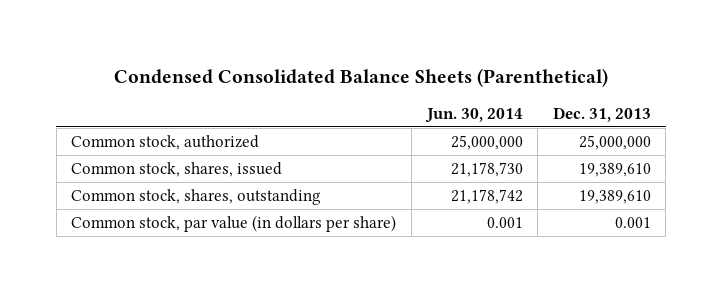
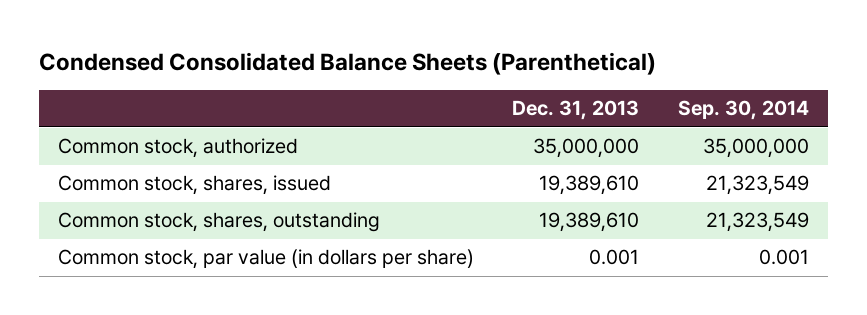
- | Jun. 30, 2014 | Dec. 31, 2013
+ | Dec. 31, 2013 | Sep. 30, 2014
- Common stock, authorized | 25,000,000 | 25,000,000
+ Common stock, authorized | 35,000,000 | 35,000,000

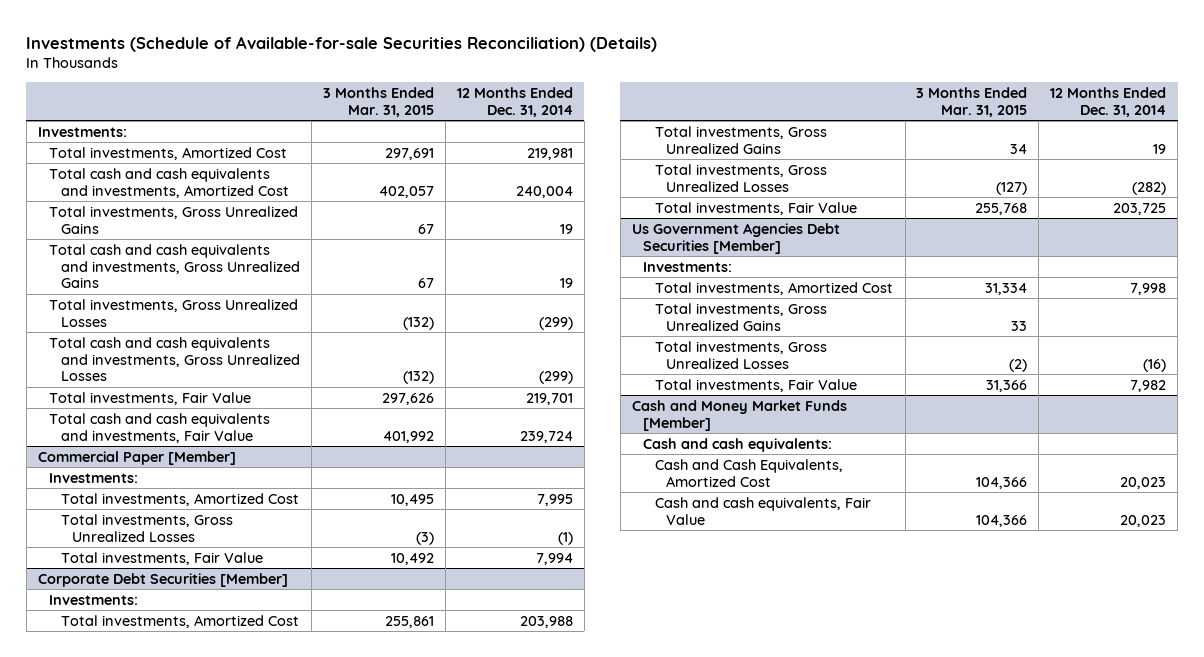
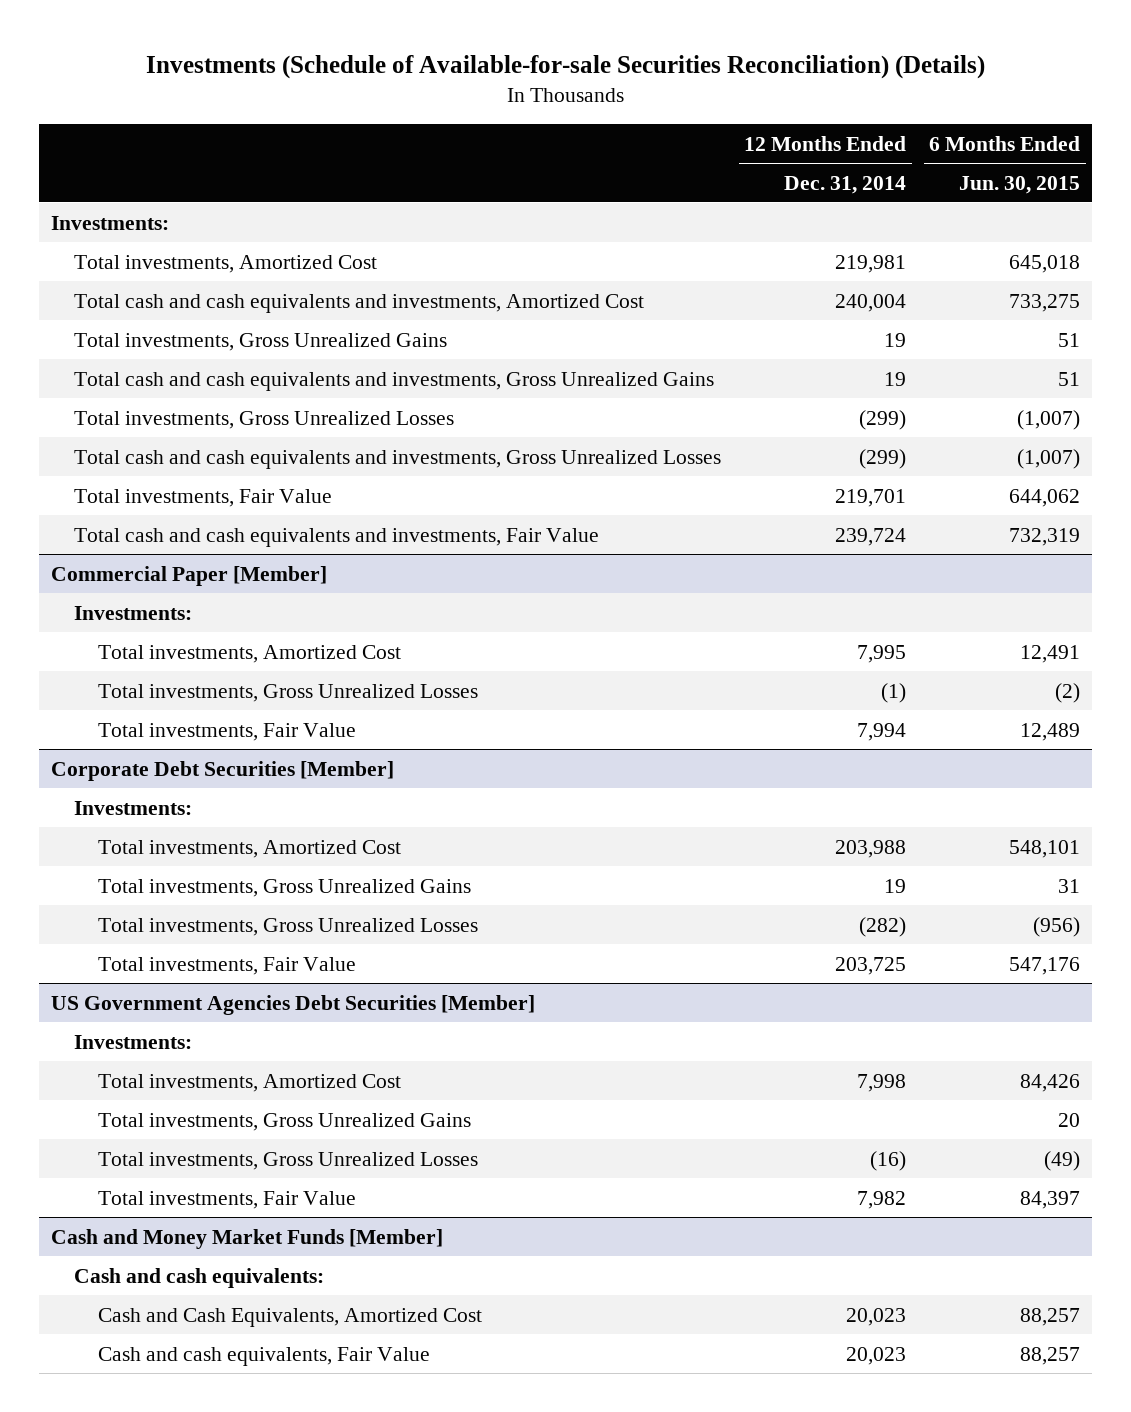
- | 3 Months Ended Mar. 31, 2015 | 12 Months Ended Dec. 31, 2014
+ | 12 Months Ended Dec. 31, 2014 | 6 Months Ended Jun. 30, 2015
- Us Government Agencies Debt Securities [Member]
+ US Government Agencies Debt Securities [Member]

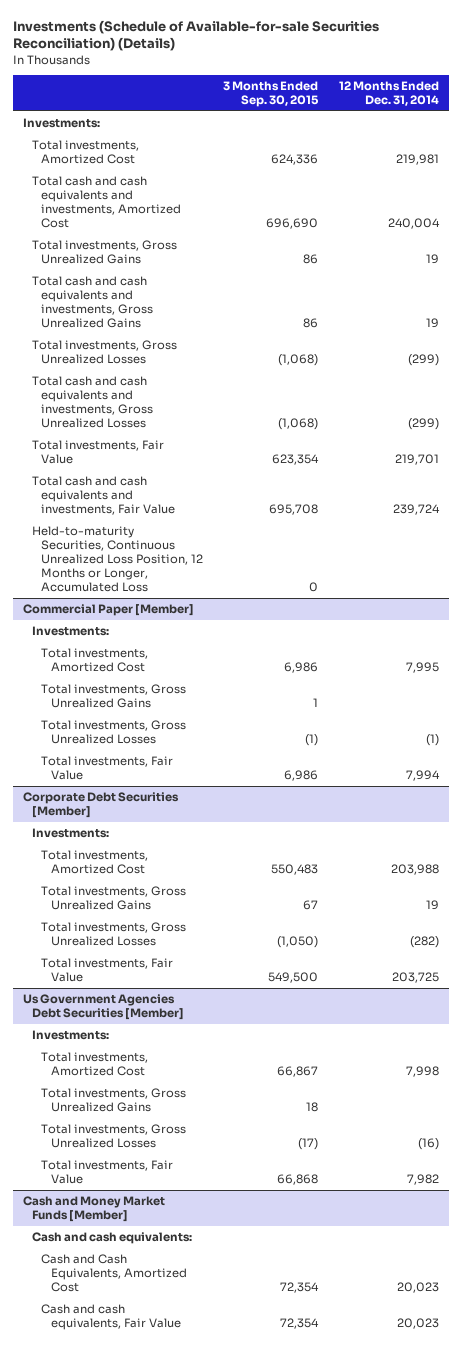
- | 12 Months Ended Dec. 31, 2014 | 6 Months Ended Jun. 30, 2015
+ | 3 Months Ended Sep. 30, 2015 | 12 Months Ended Dec. 31, 2014
+ Held-to-maturity Securities, Continuous Unrealized Loss Position, 12 Months or Longer, Accumulated Loss | 0 |
@ Commercial Paper [Member]
+ Total investments, Gross Unrealized Gains | 1 |
- US Government Agencies Debt Securities [Member]
+ Us Government Agencies Debt Securities [Member]

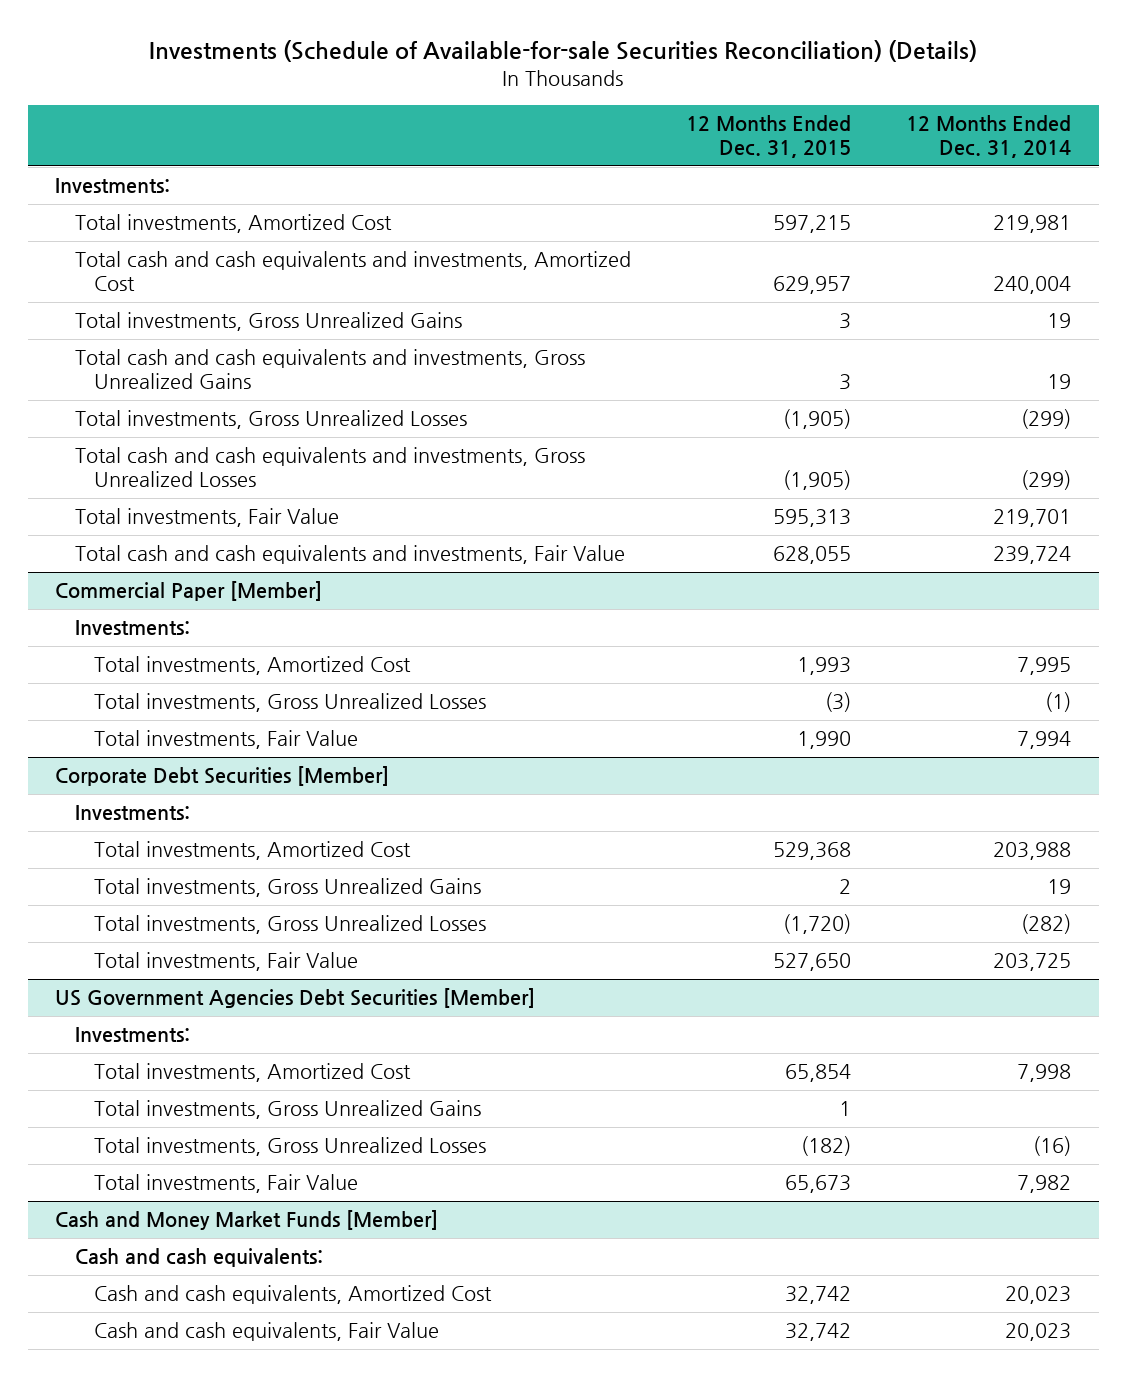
- | 3 Months Ended Sep. 30, 2015 | 12 Months Ended Dec. 31, 2014
+ | 12 Months Ended Dec. 31, 2015 | 12 Months Ended Dec. 31, 2014
- Held-to-maturity Securities, Continuous Unrealized Loss Position, 12 Months or Longer, Accumulated Loss | 0 |
@ Commercial Paper [Member]
- Total investments, Gross Unrealized Gains | 1 |
- Us Government Agencies Debt Securities [Member]
+ US Government Agencies Debt Securities [Member]
@ Cash and Money Market Funds [Member]
- Cash and Cash Equivalents, Amortized Cost | 72,354 | 20,023
+ Cash and cash equivalents, Amortized Cost | 32,742 | 20,023

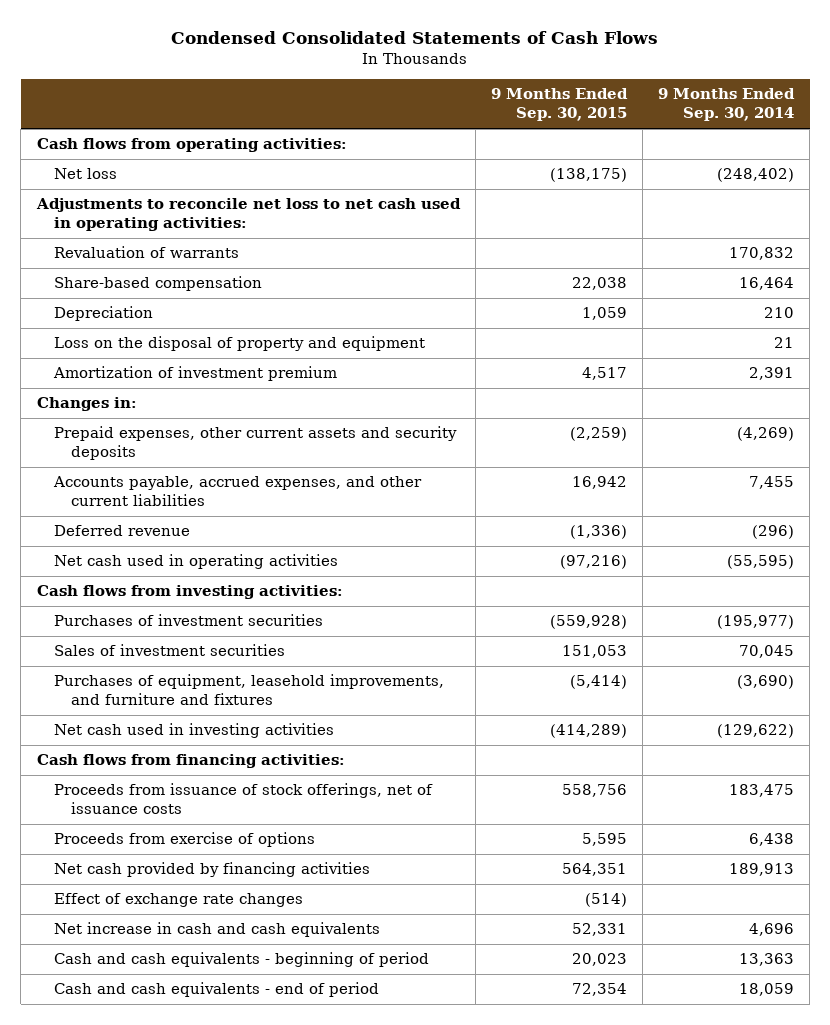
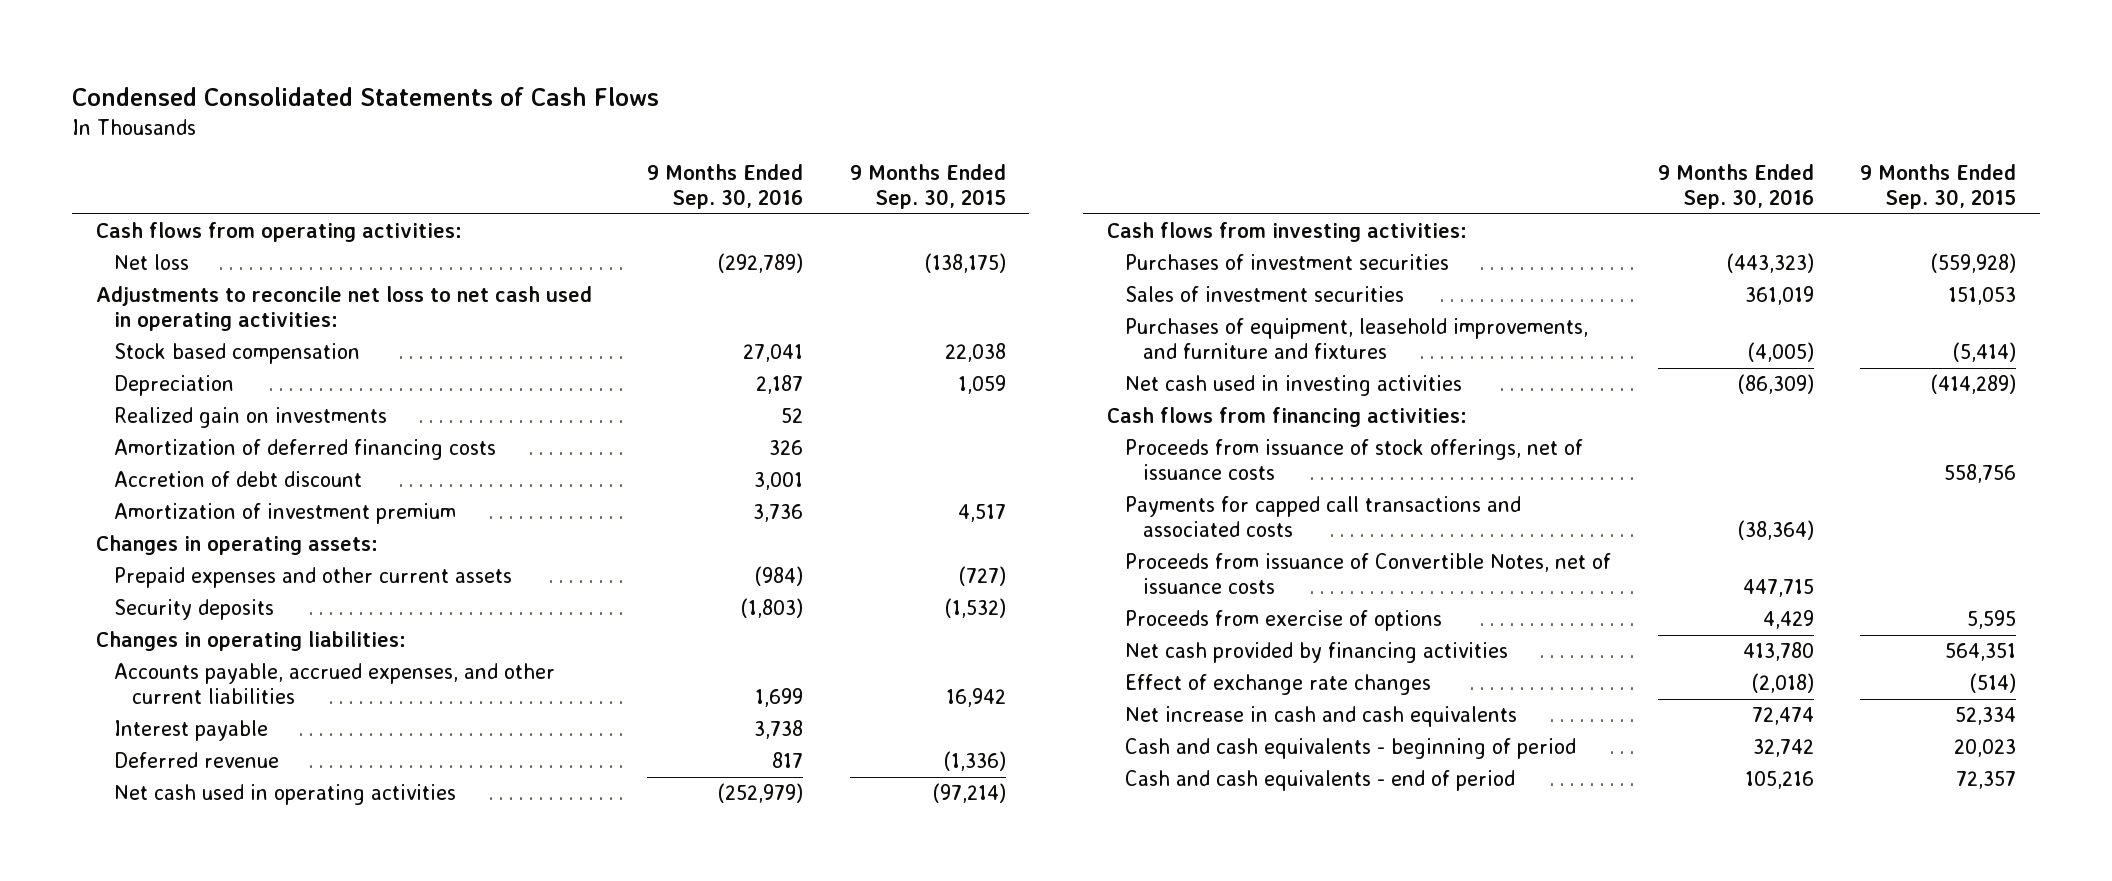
- | 9 Months Ended Sep. 30, 2015 | 9 Months Ended Sep. 30, 2014
+ | 9 Months Ended Sep. 30, 2016 | 9 Months Ended Sep. 30, 2015
- Revaluation of warrants | | 170,832
- Share-based compensation | 22,038 | 16,464
+ Stock based compensation | 27,041 | 22,038
- Loss on the disposal of property and equipment | | 21
+ Realized gain on investments | 52 |
+ Amortization of deferred financing costs | 326 |
+ Accretion of debt discount | 3,001 |
- Changes in:
- Prepaid expenses, other current assets and security deposits | (2,259) | (4,269)
+ Changes in operating assets:
+ Prepaid expenses and other current assets | (984) | (727)
+ Security deposits | (1,803) | (1,532)
+ Changes in operating liabilities:
+ Interest payable | 3,738 |
- Net cash used in operating activities | (97,216) | (55,595)
+ Net cash used in operating activities | (252,979) | (97,214)
+ Payments for capped call transactions and associated costs | (38,364) |
+ Proceeds from issuance of Convertible Notes, net of issuance costs | 447,715 |
- Net increase in cash and cash equivalents | 52,331 | 4,696
+ Net increase in cash and cash equivalents | 72,474 | 52,334
- Cash and cash equivalents - end of period | 72,354 | 18,059
+ Cash and cash equivalents - end of period | 105,216 | 72,357

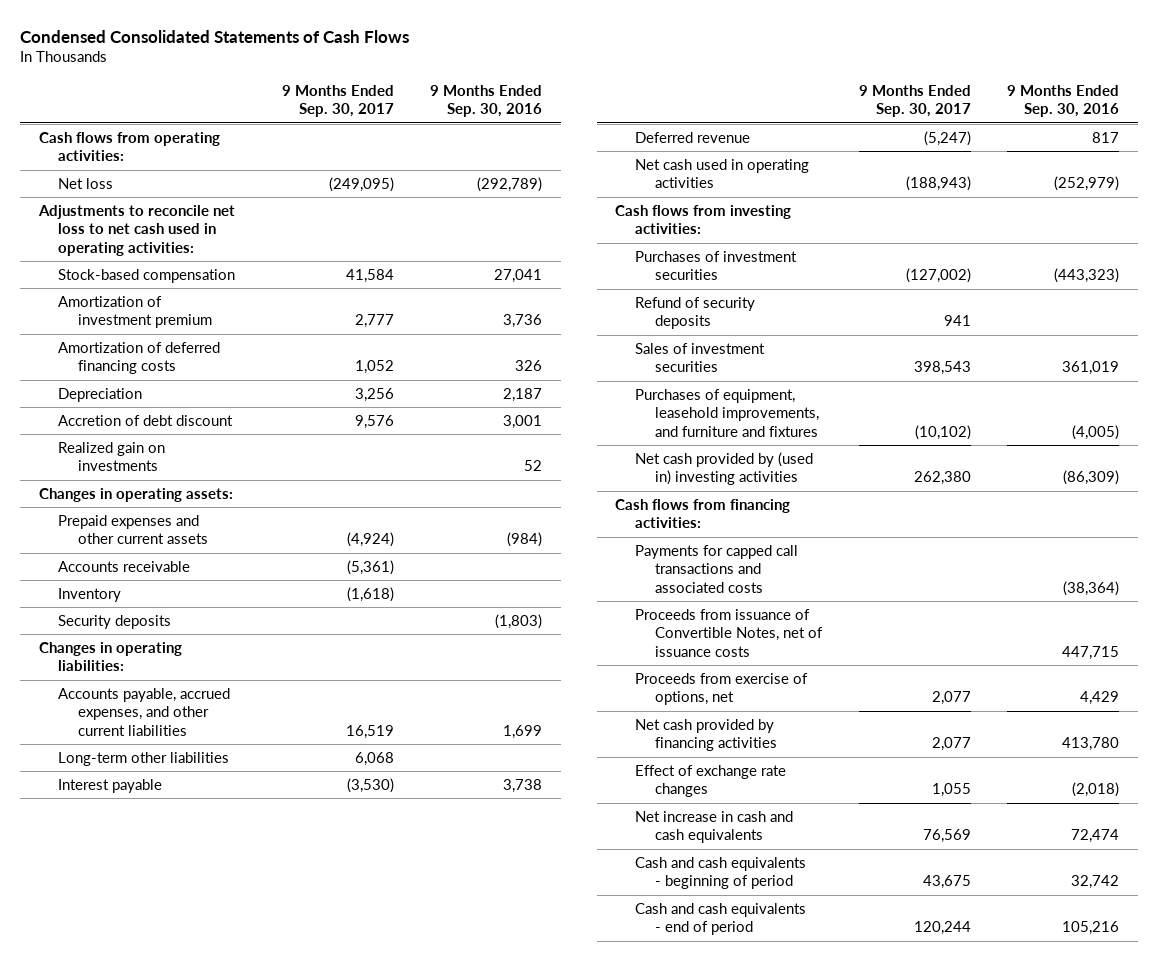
- | 9 Months Ended Sep. 30, 2016 | 9 Months Ended Sep. 30, 2015
+ | 9 Months Ended Sep. 30, 2017 | 9 Months Ended Sep. 30, 2016
- Stock based compensation | 27,041 | 22,038
+ Stock-based compensation | 41,584 | 27,041
moved up: Amortization of investment premium | 2,777 | 3,736
moved down: Depreciation | 3,256 | 2,187
moved down: Realized gain on investments | | 52
+ Accounts receivable | (5,361) |
+ Inventory | (1,618) |
+ Long-term other liabilities | 6,068 |
+ Refund of security deposits | 941 |
- Net cash used in investing activities | (86,309) | (414,289)
+ Net cash provided by (used in) investing activities | 262,380 | (86,309)
- Proceeds from issuance of stock offerings, net of issuance costs | | 558,756
- Proceeds from exercise of options | 4,429 | 5,595
+ Proceeds from exercise of options, net | 2,077 | 4,429

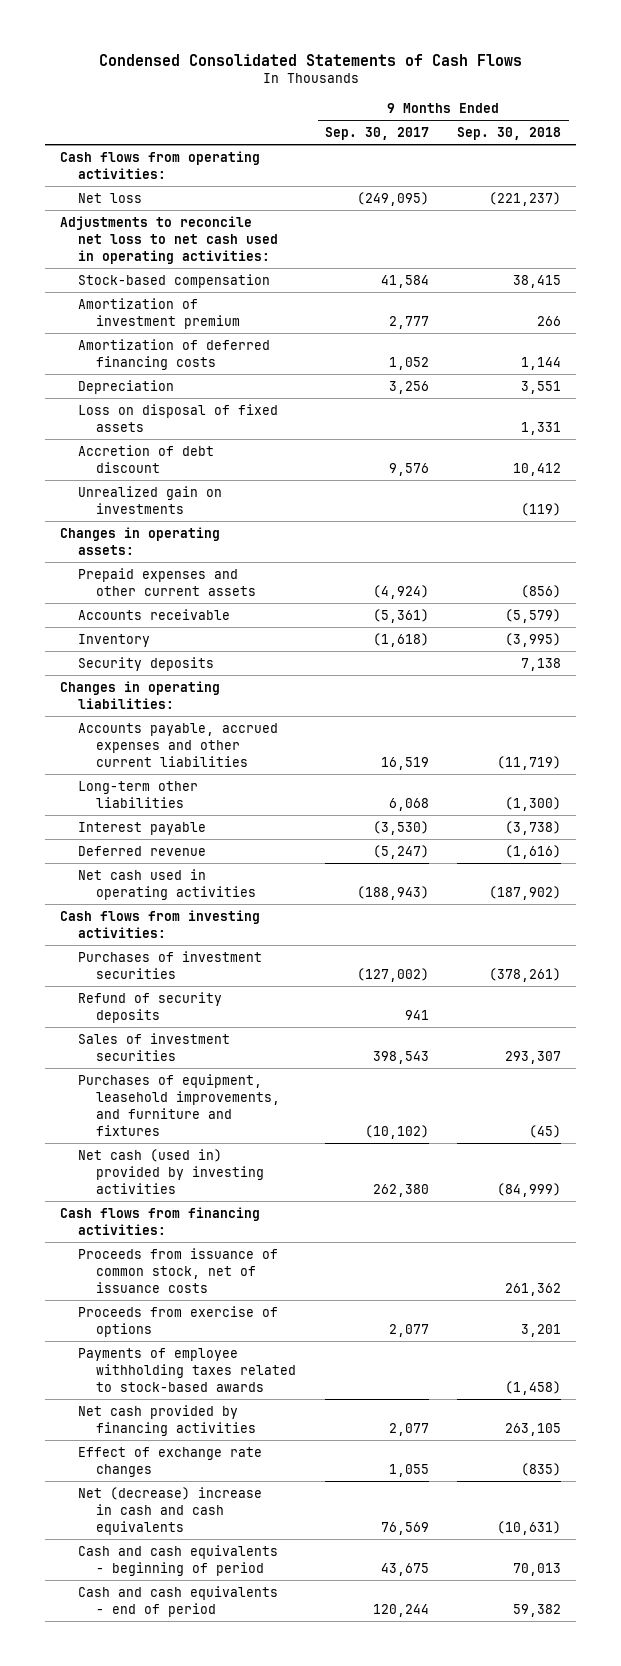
- | 9 Months Ended Sep. 30, 2017 | 9 Months Ended Sep. 30, 2016
+ | 9 Months Ended Sep. 30, 2017 | 9 Months Ended Sep. 30, 2018
+ Loss on disposal of fixed assets | | 1,331
- Realized gain on investments | | 52
+ Unrealized gain on investments | | (119)
- Accounts payable, accrued expenses, and other current liabilities | 16,519 | 1,699
+ Accounts payable, accrued expenses and other current liabilities | 16,519 | (11,719)
- Net cash provided by (used in) investing activities | 262,380 | (86,309)
+ Net cash (used in) provided by investing activities | 262,380 | (84,999)
- Payments for capped call transactions and associated costs | | (38,364)
- Proceeds from issuance of Convertible Notes, net of issuance costs | | 447,715
- Proceeds from exercise of options, net | 2,077 | 4,429
+ Proceeds from issuance of common stock, net of issuance costs | | 261,362
+ Proceeds from exercise of options | 2,077 | 3,201
+ Payments of employee withholding taxes related to stock-based awards | | (1,458)
- Net increase in cash and cash equivalents | 76,569 | 72,474
+ Net (decrease) increase in cash and cash equivalents | 76,569 | (10,631)

